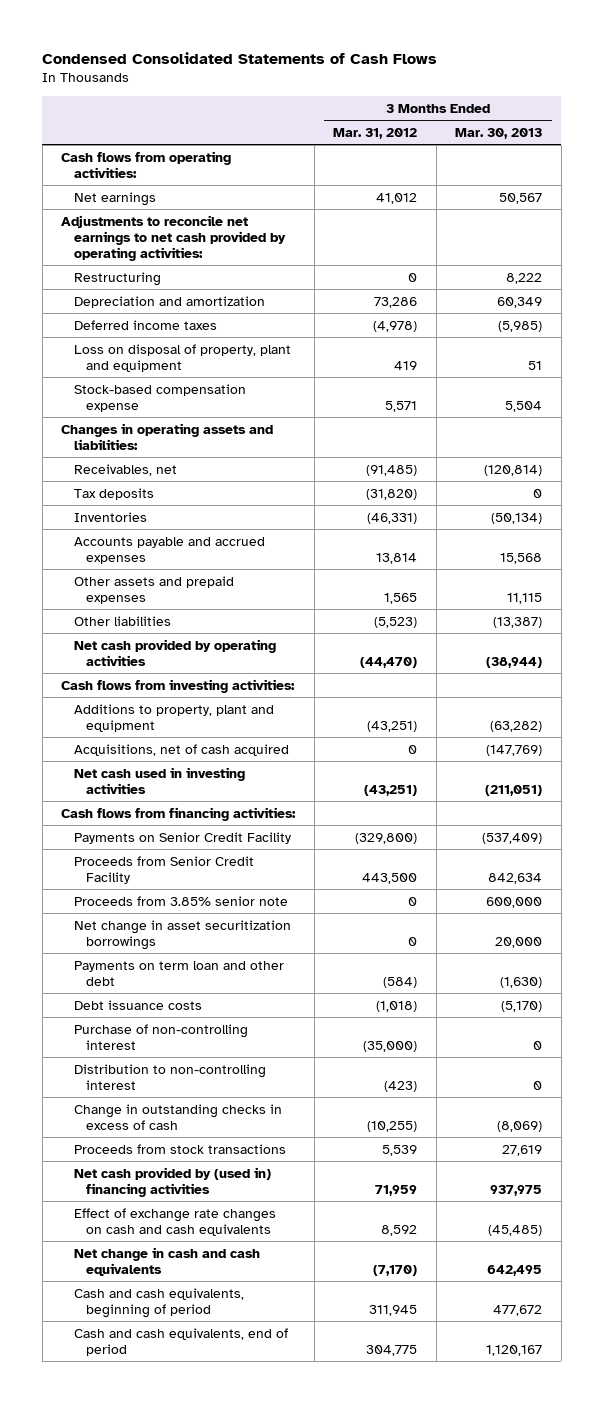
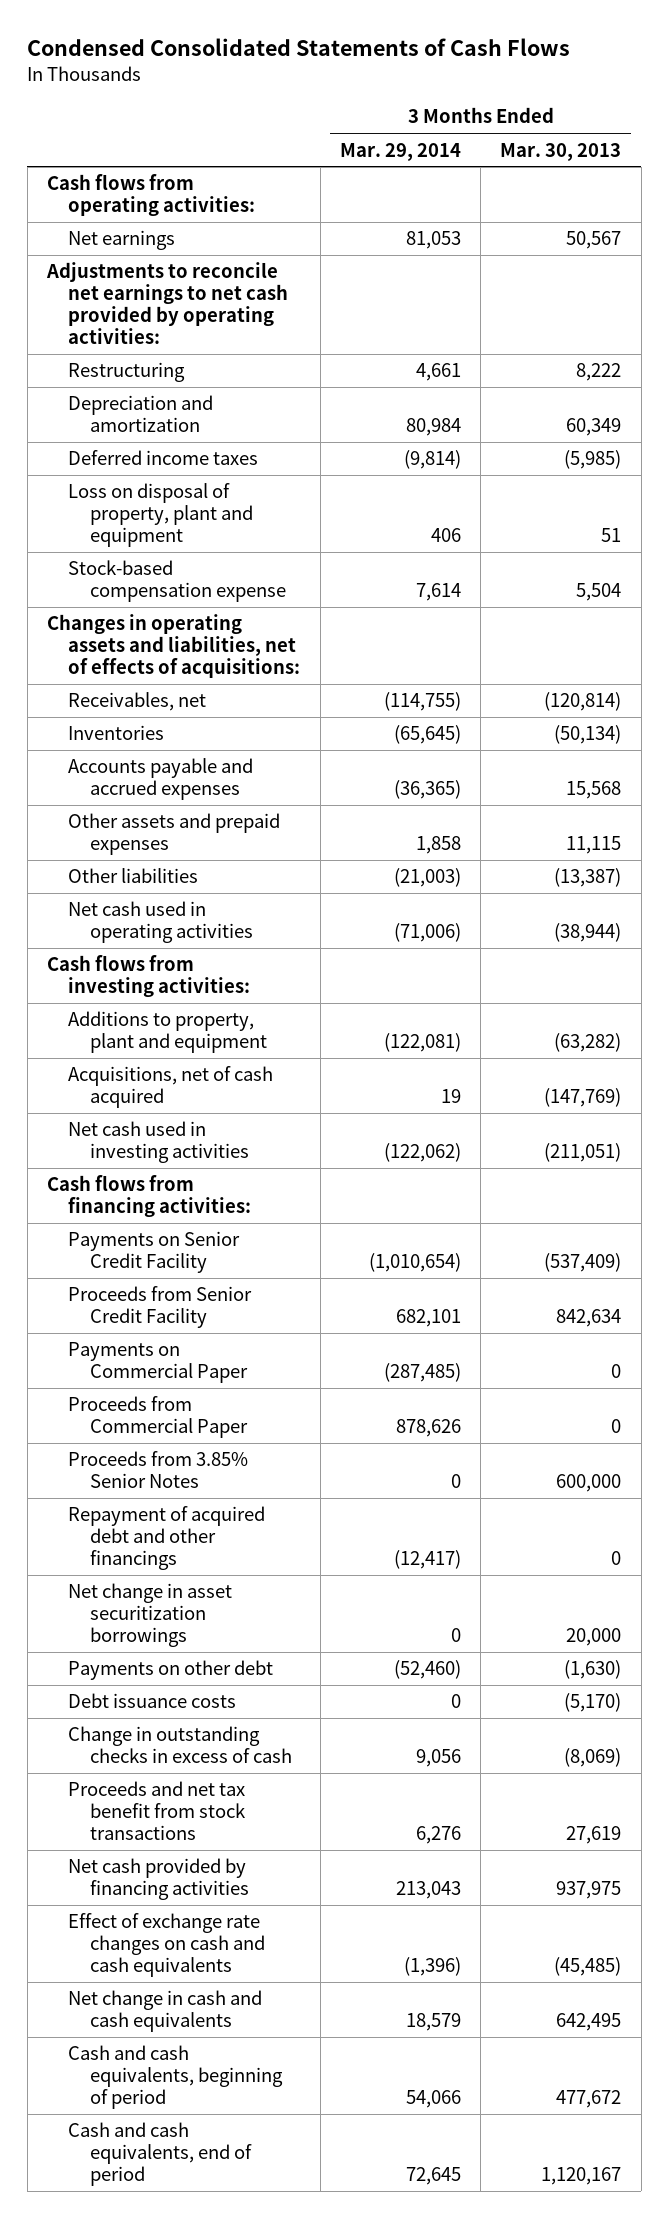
- | 3 Months Ended Mar. 31, 2012 | 3 Months Ended Mar. 30, 2013
+ | 3 Months Ended Mar. 29, 2014 | 3 Months Ended Mar. 30, 2013
- Changes in operating assets and liabilities:
+ Changes in operating assets and liabilities, net of effects of acquisitions:
- Tax deposits | (31,820) | 0
- Net cash provided by operating activities | (44,470) | (38,944)
+ Net cash used in operating activities | (71,006) | (38,944)
- Proceeds from 3.85% senior note | 0 | 600,000
+ Payments on Commercial Paper | (287,485) | 0
+ Proceeds from Commercial Paper | 878,626 | 0
+ Proceeds from 3.85% Senior Notes | 0 | 600,000
+ Repayment of acquired debt and other financings | (12,417) | 0
- Payments on term loan and other debt | (584) | (1,630)
+ Payments on other debt | (52,460) | (1,630)
- Purchase of non-controlling interest | (35,000) | 0
- Distribution to non-controlling interest | (423) | 0
- Proceeds from stock transactions | 5,539 | 27,619
- Net cash provided by (used in) financing activities | 71,959 | 937,975
+ Proceeds and net tax benefit from stock transactions | 6,276 | 27,619
+ Net cash provided by financing activities | 213,043 | 937,975

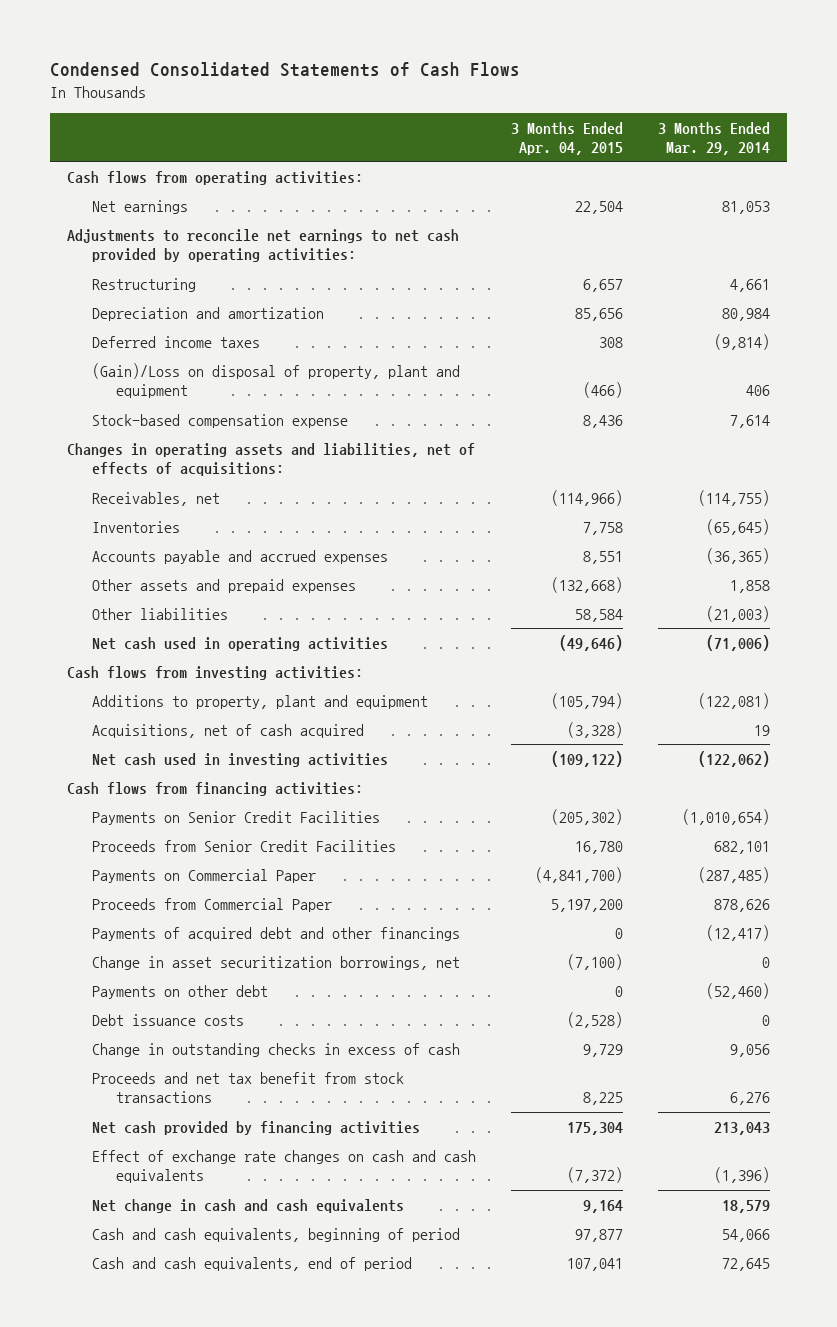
- | 3 Months Ended Mar. 29, 2014 | 3 Months Ended Mar. 30, 2013
+ | 3 Months Ended Apr. 04, 2015 | 3 Months Ended Mar. 29, 2014
- Loss on disposal of property, plant and equipment | 406 | 51
+ (Gain)/Loss on disposal of property, plant and equipment | (466) | 406
- Payments on Senior Credit Facility | (1,010,654) | (537,409)
- Proceeds from Senior Credit Facility | 682,101 | 842,634
+ Payments on Senior Credit Facilities | (205,302) | (1,010,654)
+ Proceeds from Senior Credit Facilities | 16,780 | 682,101
- Proceeds from 3.85% Senior Notes | 0 | 600,000
- Repayment of acquired debt and other financings | (12,417) | 0
- Net change in asset securitization borrowings | 0 | 20,000
+ Payments of acquired debt and other financings | 0 | (12,417)
+ Change in asset securitization borrowings, net | (7,100) | 0

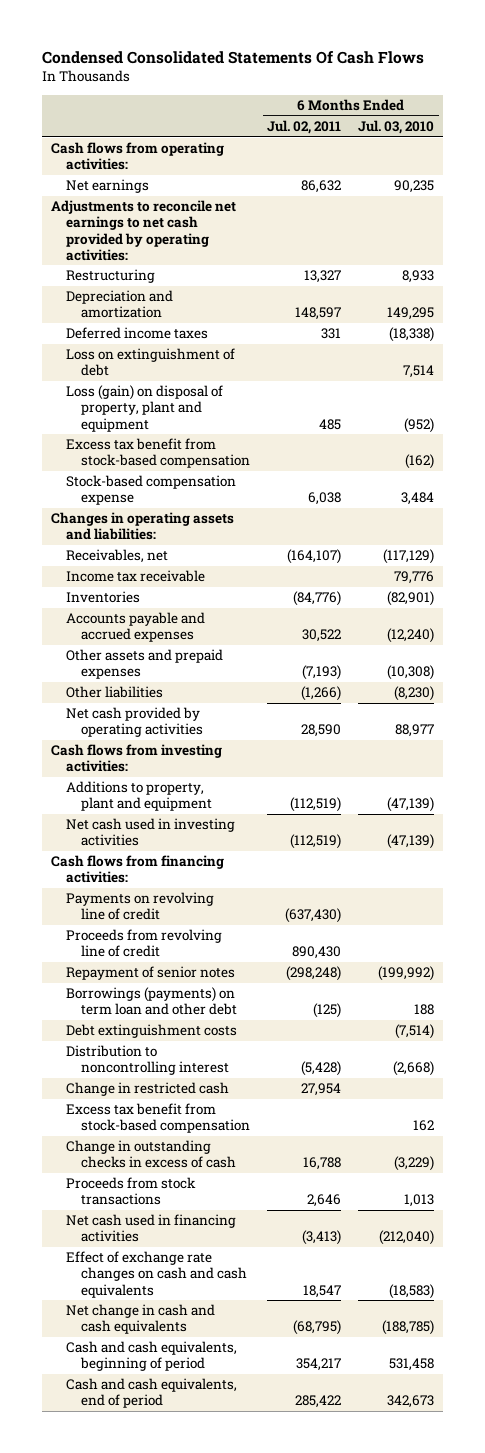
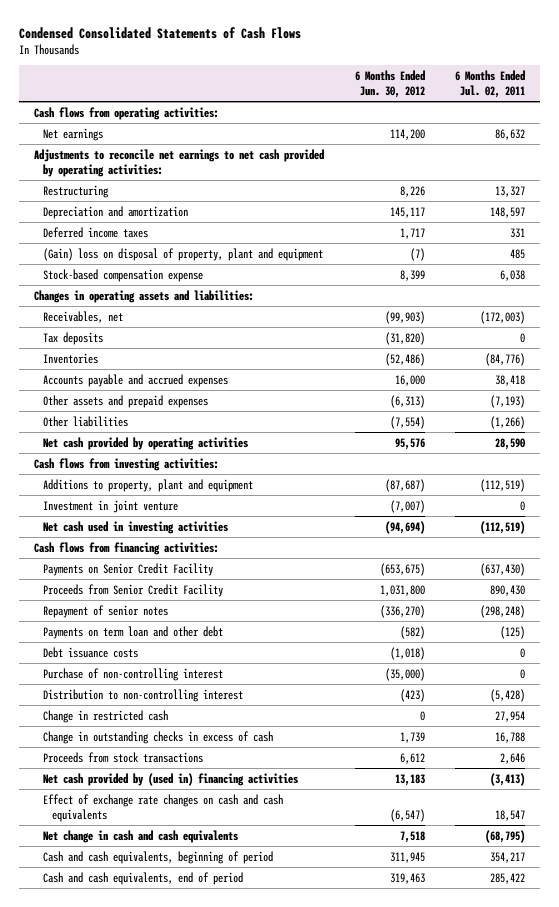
- Condensed Consolidated Statements Of Cash Flows
+ Condensed Consolidated Statements of Cash Flows
- | 6 Months Ended Jul. 02, 2011 | 6 Months Ended Jul. 03, 2010
+ | 6 Months Ended Jun. 30, 2012 | 6 Months Ended Jul. 02, 2011
- Loss on extinguishment of debt | | 7,514
- Loss (gain) on disposal of property, plant and equipment | 485 | (952)
- Excess tax benefit from stock-based compensation | | (162)
+ (Gain) loss on disposal of property, plant and equipment | (7) | 485
- Receivables, net | (164,107) | (117,129)
- Income tax receivable | | 79,776
+ Receivables, net | (99,903) | (172,003)
+ Tax deposits | (31,820) | 0
- Accounts payable and accrued expenses | 30,522 | (12,240)
+ Accounts payable and accrued expenses | 16,000 | 38,418
+ Investment in joint venture | (7,007) | 0
- Payments on revolving line of credit | (637,430) |
- Proceeds from revolving line of credit | 890,430 |
+ Payments on Senior Credit Facility | (653,675) | (637,430)
+ Proceeds from Senior Credit Facility | 1,031,800 | 890,430
- Borrowings (payments) on term loan and other debt | (125) | 188
- Debt extinguishment costs | | (7,514)
- Distribution to noncontrolling interest | (5,428) | (2,668)
+ Payments on term loan and other debt | (582) | (125)
+ Debt issuance costs | (1,018) | 0
+ Purchase of non-controlling interest | (35,000) | 0
+ Distribution to non-controlling interest | (423) | (5,428)
- Excess tax benefit from stock-based compensation | | 162
- Net cash used in financing activities | (3,413) | (212,040)
+ Net cash provided by (used in) financing activities | 13,183 | (3,413)

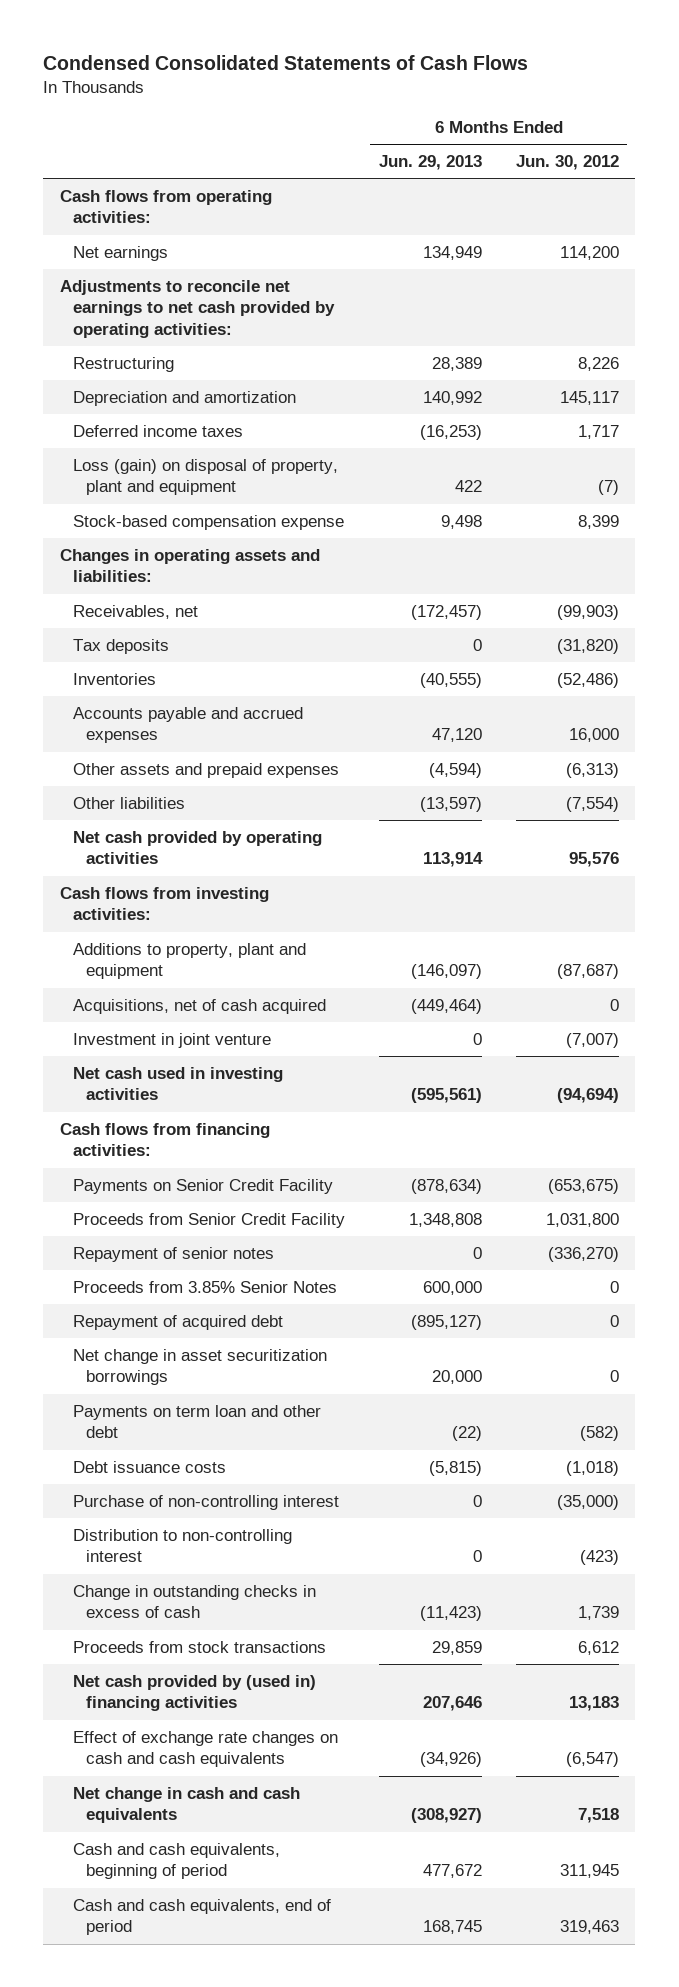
- | 6 Months Ended Jun. 30, 2012 | 6 Months Ended Jul. 02, 2011
+ | 6 Months Ended Jun. 29, 2013 | 6 Months Ended Jun. 30, 2012
- (Gain) loss on disposal of property, plant and equipment | (7) | 485
+ Loss (gain) on disposal of property, plant and equipment | 422 | (7)
+ Acquisitions, net of cash acquired | (449,464) | 0
+ Proceeds from 3.85% Senior Notes | 600,000 | 0
+ Repayment of acquired debt | (895,127) | 0
+ Net change in asset securitization borrowings | 20,000 | 0
- Change in restricted cash | 0 | 27,954

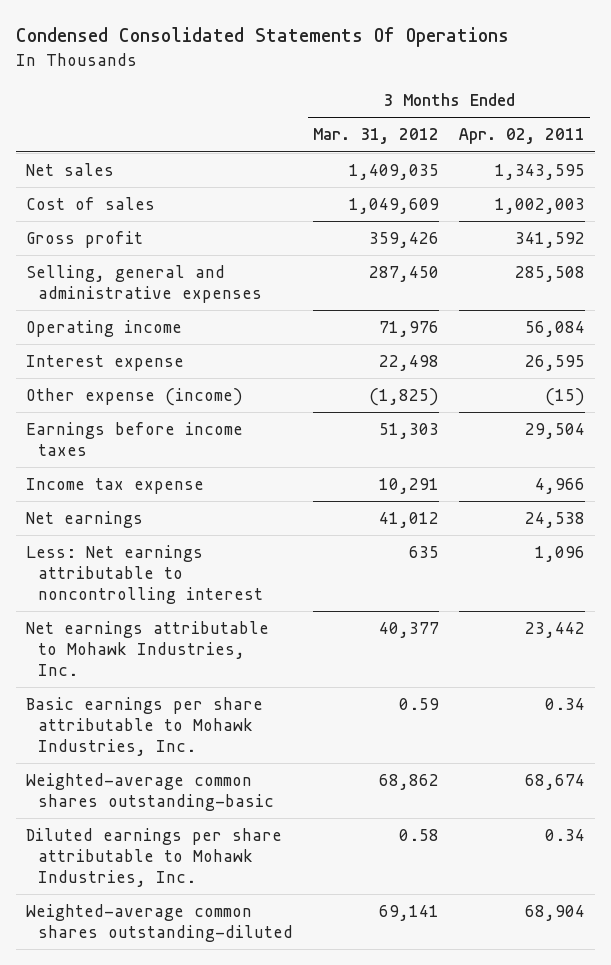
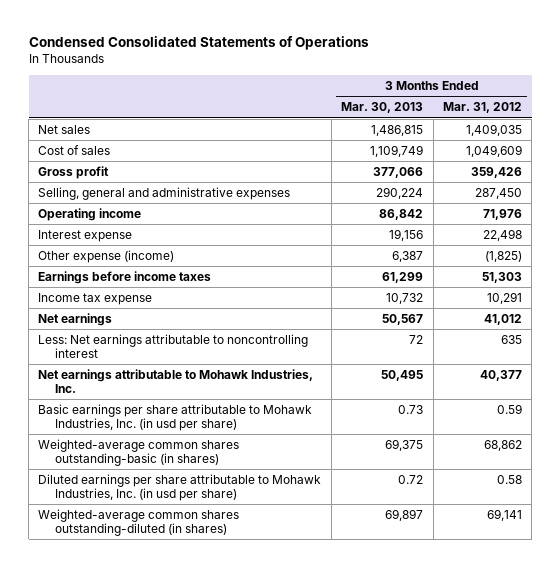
- Condensed Consolidated Statements Of Operations
+ Condensed Consolidated Statements of Operations
- | 3 Months Ended Mar. 31, 2012 | 3 Months Ended Apr. 02, 2011
+ | 3 Months Ended Mar. 30, 2013 | 3 Months Ended Mar. 31, 2012
- Basic earnings per share attributable to Mohawk Industries, Inc. | 0.59 | 0.34
- Weighted-average common shares outstanding-basic | 68,862 | 68,674
- Diluted earnings per share attributable to Mohawk Industries, Inc. | 0.58 | 0.34
- Weighted-average common shares outstanding-diluted | 69,141 | 68,904
+ Basic earnings per share attributable to Mohawk Industries, Inc. (in usd per share) | 0.73 | 0.59
+ Weighted-average common shares outstanding-basic (in shares) | 69,375 | 68,862
+ Diluted earnings per share attributable to Mohawk Industries, Inc. (in usd per share) | 0.72 | 0.58
+ Weighted-average common shares outstanding-diluted (in shares) | 69,897 | 69,141

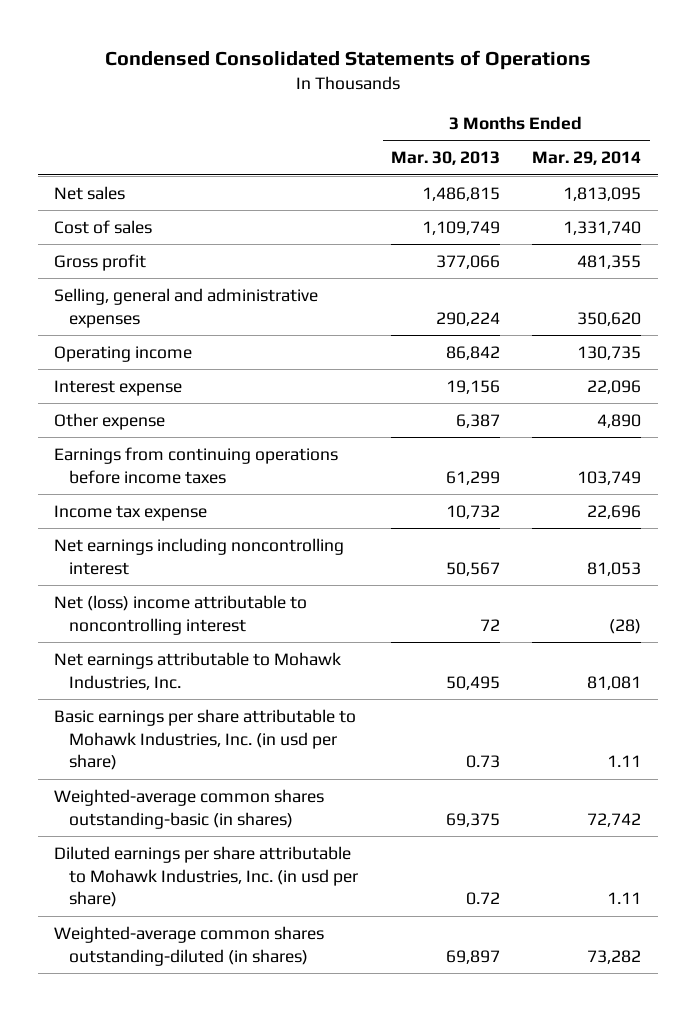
- | 3 Months Ended Mar. 30, 2013 | 3 Months Ended Mar. 31, 2012
+ | 3 Months Ended Mar. 30, 2013 | 3 Months Ended Mar. 29, 2014
- Other expense (income) | 6,387 | (1,825)
- Earnings before income taxes | 61,299 | 51,303
+ Other expense | 6,387 | 4,890
+ Earnings from continuing operations before income taxes | 61,299 | 103,749
- Net earnings | 50,567 | 41,012
- Less: Net earnings attributable to noncontrolling interest | 72 | 635
+ Net earnings including noncontrolling interest | 50,567 | 81,053
+ Net (loss) income attributable to noncontrolling interest | 72 | (28)

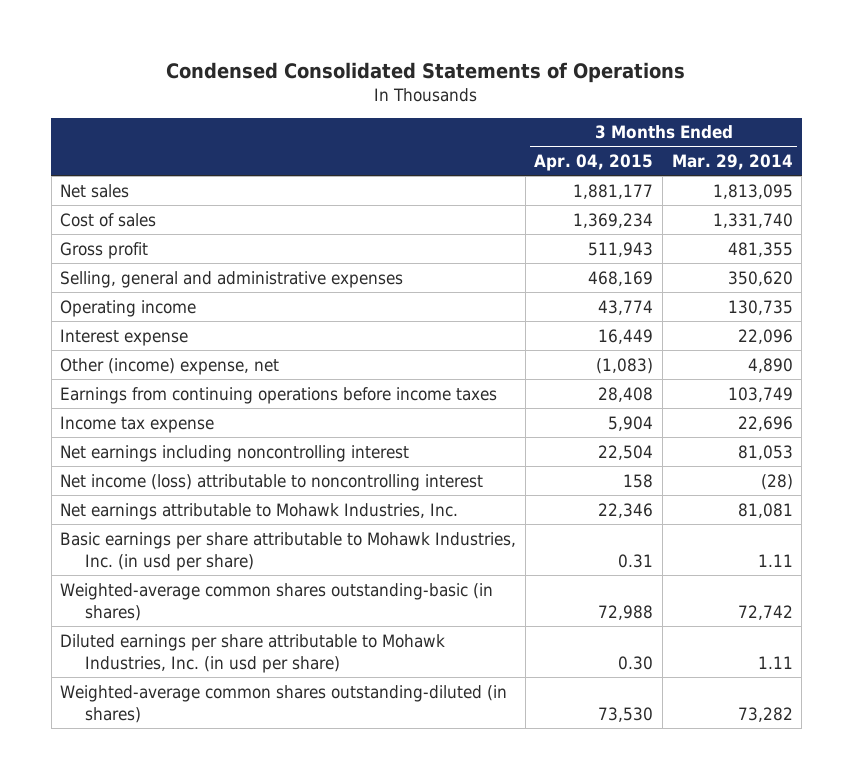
- | 3 Months Ended Mar. 30, 2013 | 3 Months Ended Mar. 29, 2014
+ | 3 Months Ended Apr. 04, 2015 | 3 Months Ended Mar. 29, 2014
- Other expense | 6,387 | 4,890
+ Other (income) expense, net | (1,083) | 4,890
- Net (loss) income attributable to noncontrolling interest | 72 | (28)
+ Net income (loss) attributable to noncontrolling interest | 158 | (28)

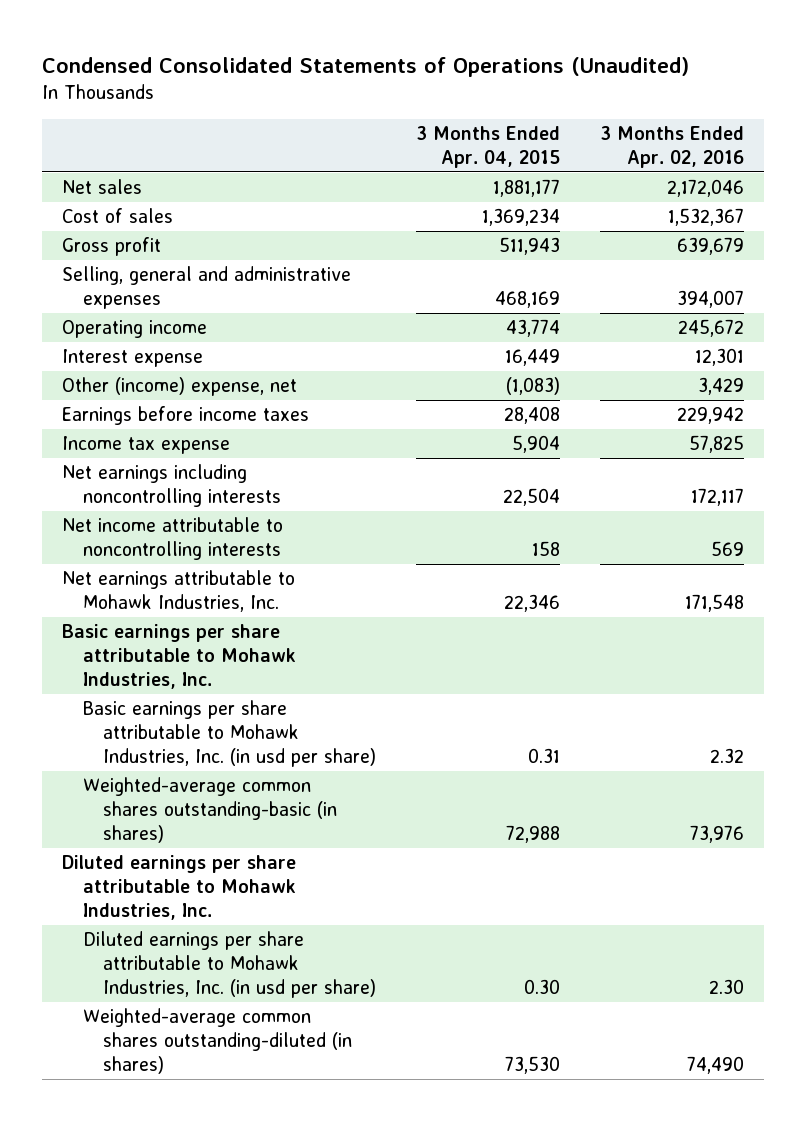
- Condensed Consolidated Statements of Operations
+ Condensed Consolidated Statements of Operations (Unaudited)
- | 3 Months Ended Apr. 04, 2015 | 3 Months Ended Mar. 29, 2014
+ | 3 Months Ended Apr. 04, 2015 | 3 Months Ended Apr. 02, 2016
- Earnings from continuing operations before income taxes | 28,408 | 103,749
+ Earnings before income taxes | 28,408 | 229,942
- Net earnings including noncontrolling interest | 22,504 | 81,053
- Net income (loss) attributable to noncontrolling interest | 158 | (28)
+ Net earnings including noncontrolling interests | 22,504 | 172,117
+ Net income attributable to noncontrolling interests | 158 | 569
+ Basic earnings per share attributable to Mohawk Industries, Inc.
+ Diluted earnings per share attributable to Mohawk Industries, Inc.

